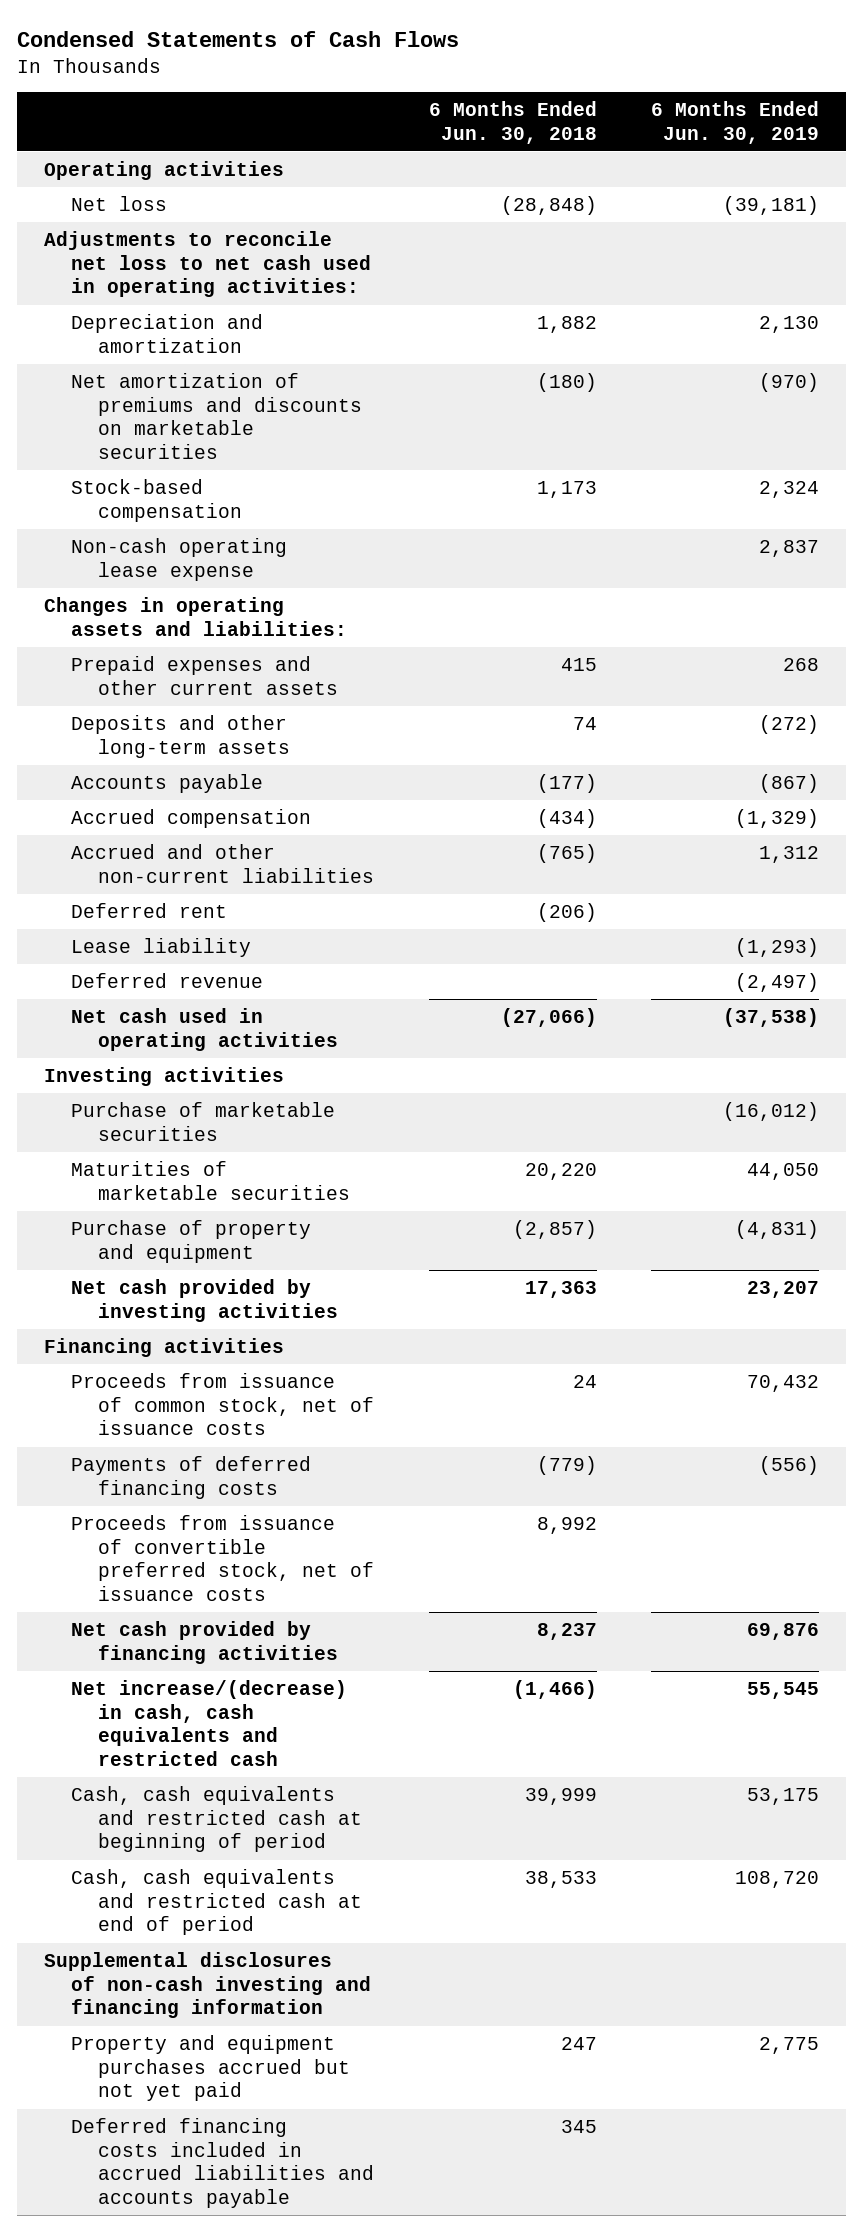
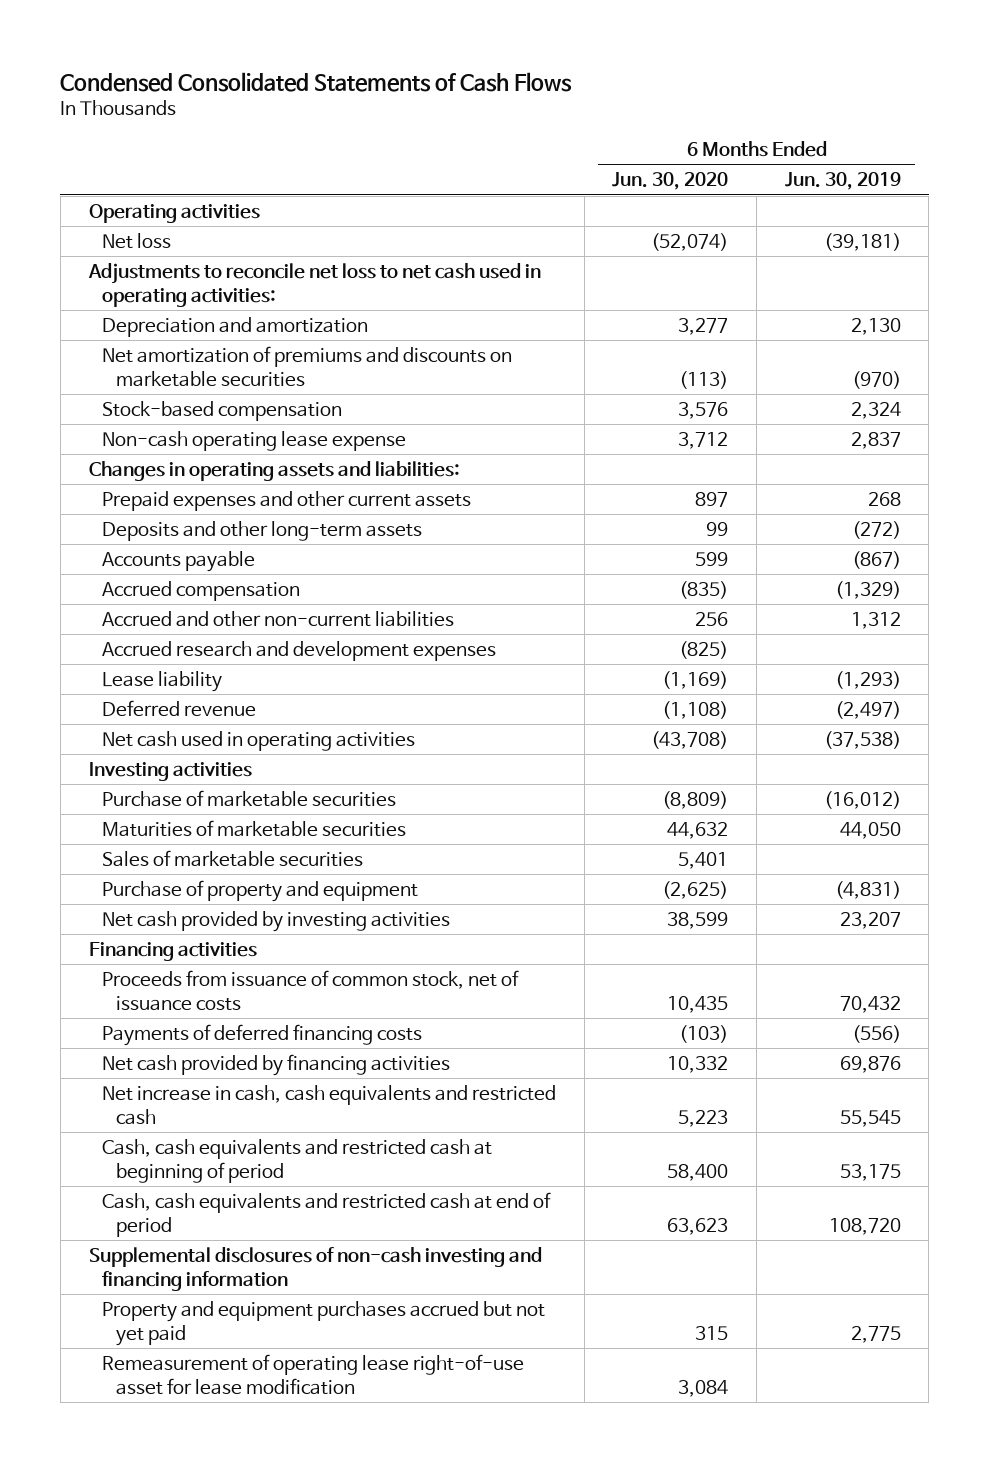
- Condensed Statements of Cash Flows
+ Condensed Consolidated Statements of Cash Flows
- | 6 Months Ended Jun. 30, 2018 | 6 Months Ended Jun. 30, 2019
+ | 6 Months Ended Jun. 30, 2020 | 6 Months Ended Jun. 30, 2019
- Deferred rent | (206) |
+ Accrued research and development expenses | (825) |
+ Sales of marketable securities | 5,401 |
- Proceeds from issuance of convertible preferred stock, net of issuance costs | 8,992 |
- Net increase/(decrease) in cash, cash equivalents and restricted cash | (1,466) | 55,545
+ Net increase in cash, cash equivalents and restricted cash | 5,223 | 55,545
- Deferred financing costs included in accrued liabilities and accounts payable | 345 |
+ Remeasurement of operating lease right-of-use asset for lease modification | 3,084 |

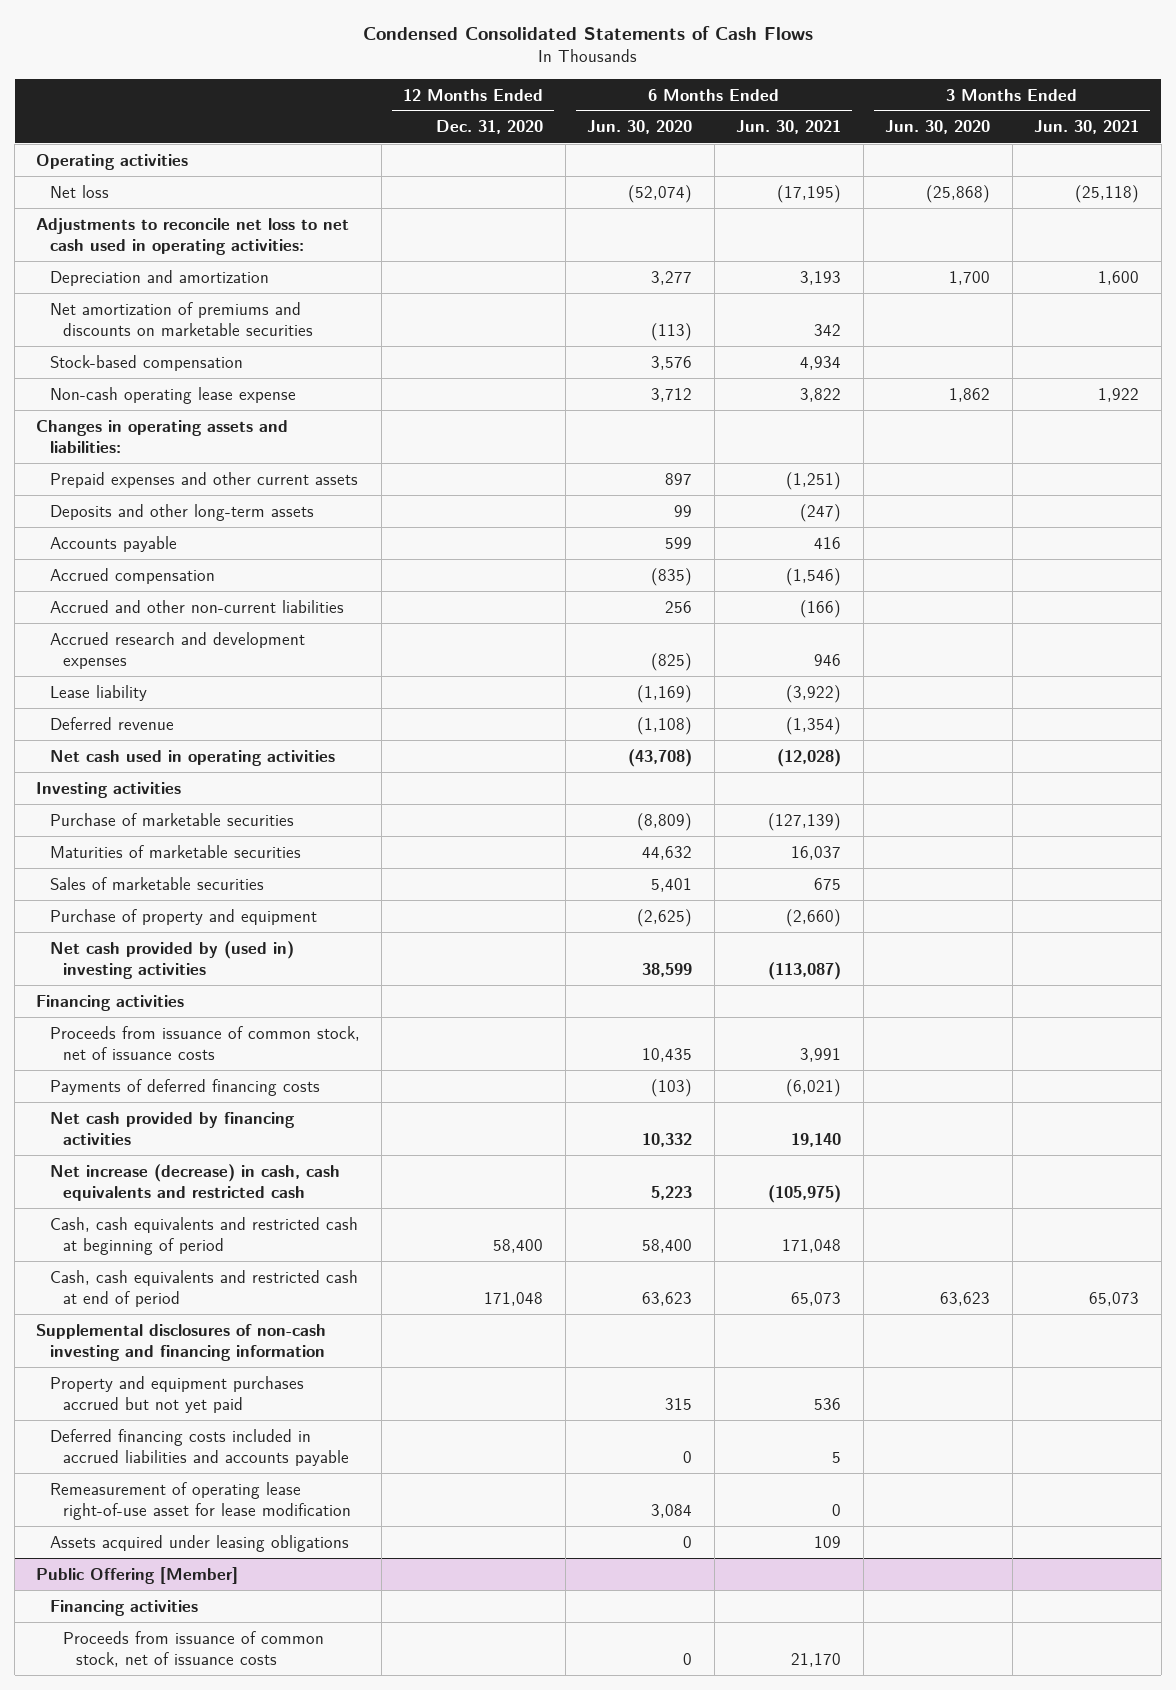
- | 6 Months Ended Jun. 30, 2020 | 6 Months Ended Jun. 30, 2019
+ | 12 Months Ended Dec. 31, 2020 | 6 Months Ended Jun. 30, 2020 | 6 Months Ended Jun. 30, 2021 | 3 Months Ended Jun. 30, 2020 | 3 Months Ended Jun. 30, 2021
- Net cash provided by investing activities | 38,599 | 23,207
+ Net cash provided by (used in) investing activities | | 38,599 | (113,087) | |
- Net increase in cash, cash equivalents and restricted cash | 5,223 | 55,545
+ Net increase (decrease) in cash, cash equivalents and restricted cash | | 5,223 | (105,975) | |
+ Deferred financing costs included in accrued liabilities and accounts payable | | 0 | 5 | |
+ Assets acquired under leasing obligations | | 0 | 109 | |
+ Public Offering [Member]
+ Financing activities
+ Proceeds from issuance of common stock, net of issuance costs | | 0 | 21,170 | |

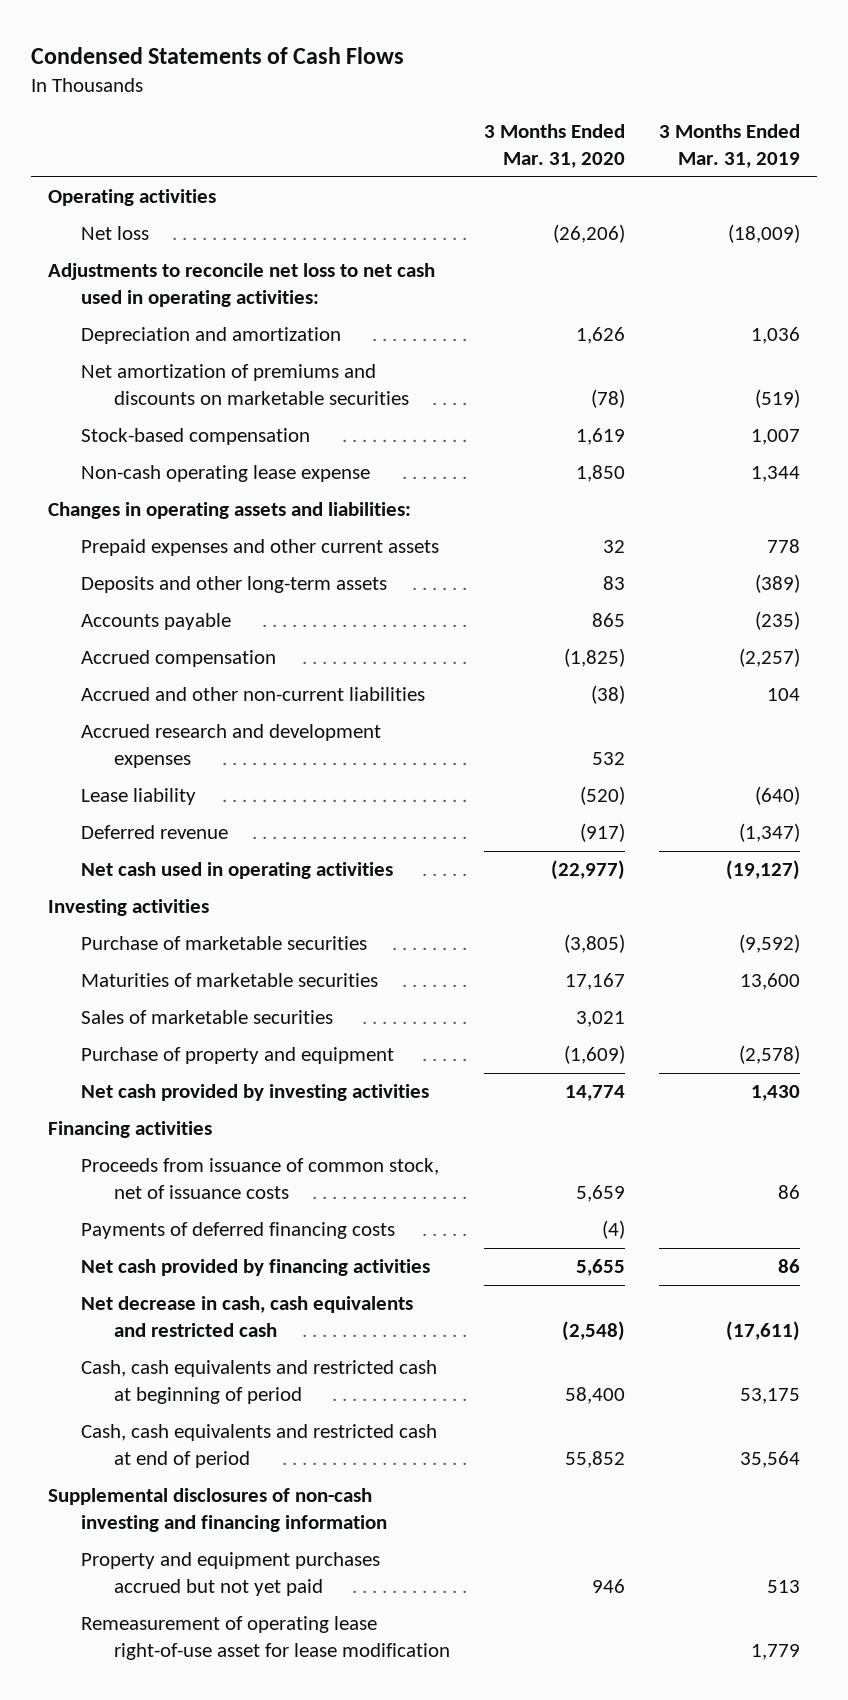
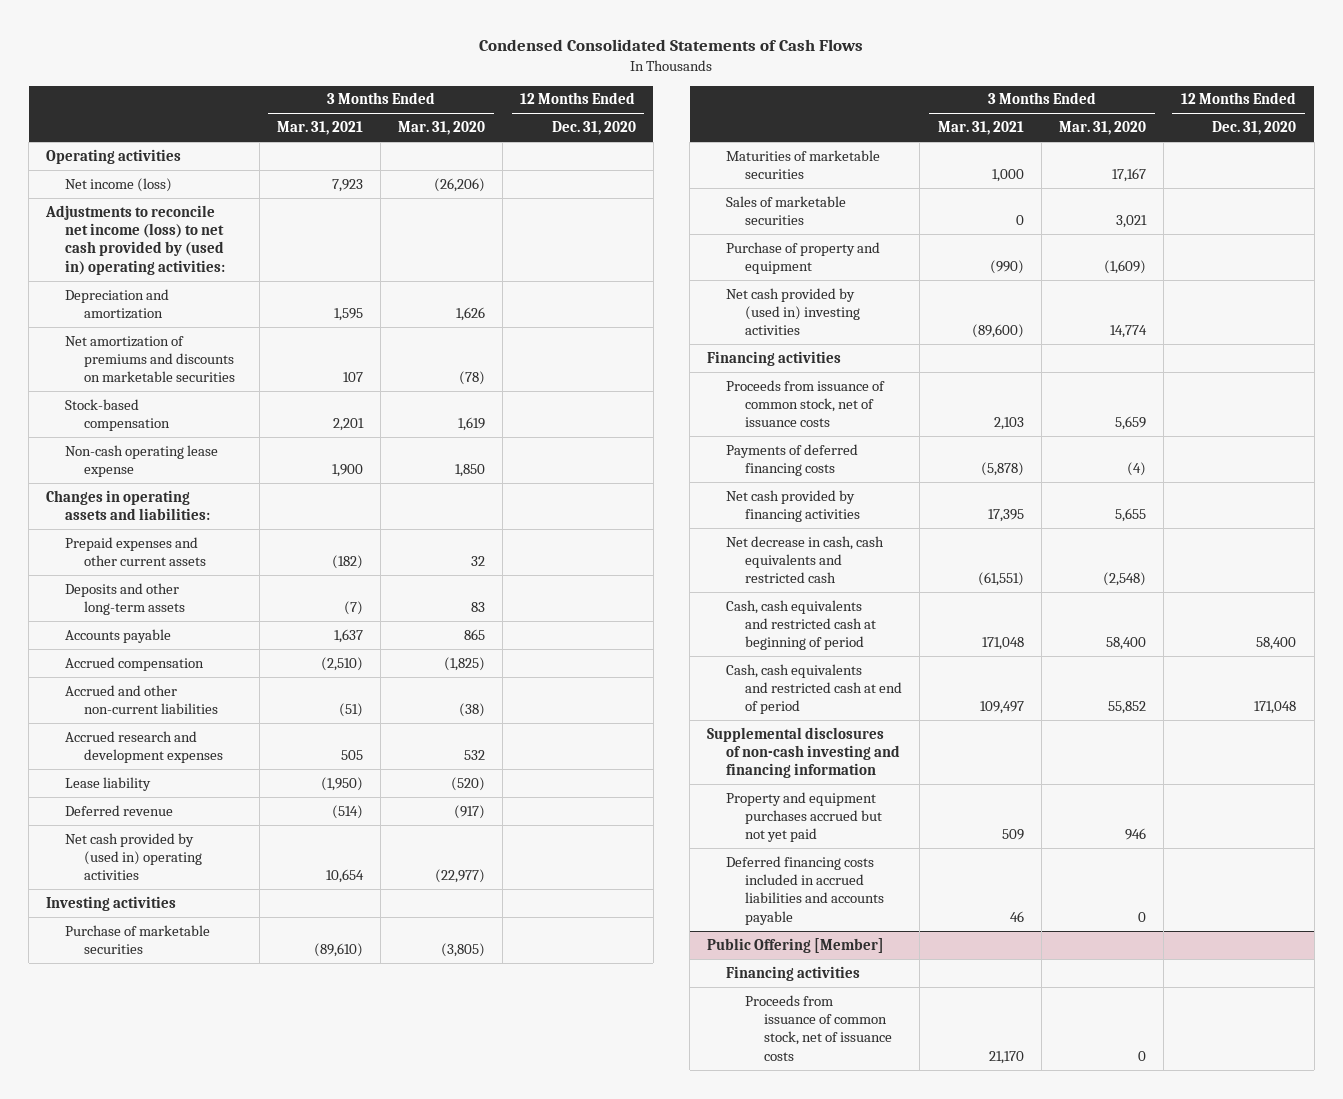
- Condensed Statements of Cash Flows
+ Condensed Consolidated Statements of Cash Flows
- | 3 Months Ended Mar. 31, 2020 | 3 Months Ended Mar. 31, 2019
+ | 3 Months Ended Mar. 31, 2021 | 3 Months Ended Mar. 31, 2020 | 12 Months Ended Dec. 31, 2020
- Net loss | (26,206) | (18,009)
- Adjustments to reconcile net loss to net cash used in operating activities:
+ Net income (loss) | 7,923 | (26,206) |
+ Adjustments to reconcile net income (loss) to net cash provided by (used in) operating activities:
- Net cash used in operating activities | (22,977) | (19,127)
+ Net cash provided by (used in) operating activities | 10,654 | (22,977) |
- Net cash provided by investing activities | 14,774 | 1,430
+ Net cash provided by (used in) investing activities | (89,600) | 14,774 |
- Remeasurement of operating lease right-of-use asset for lease modification | | 1,779
+ Deferred financing costs included in accrued liabilities and accounts payable | 46 | 0 |
+ Public Offering [Member]
+ Financing activities
+ Proceeds from issuance of common stock, net of issuance costs | 21,170 | 0 |

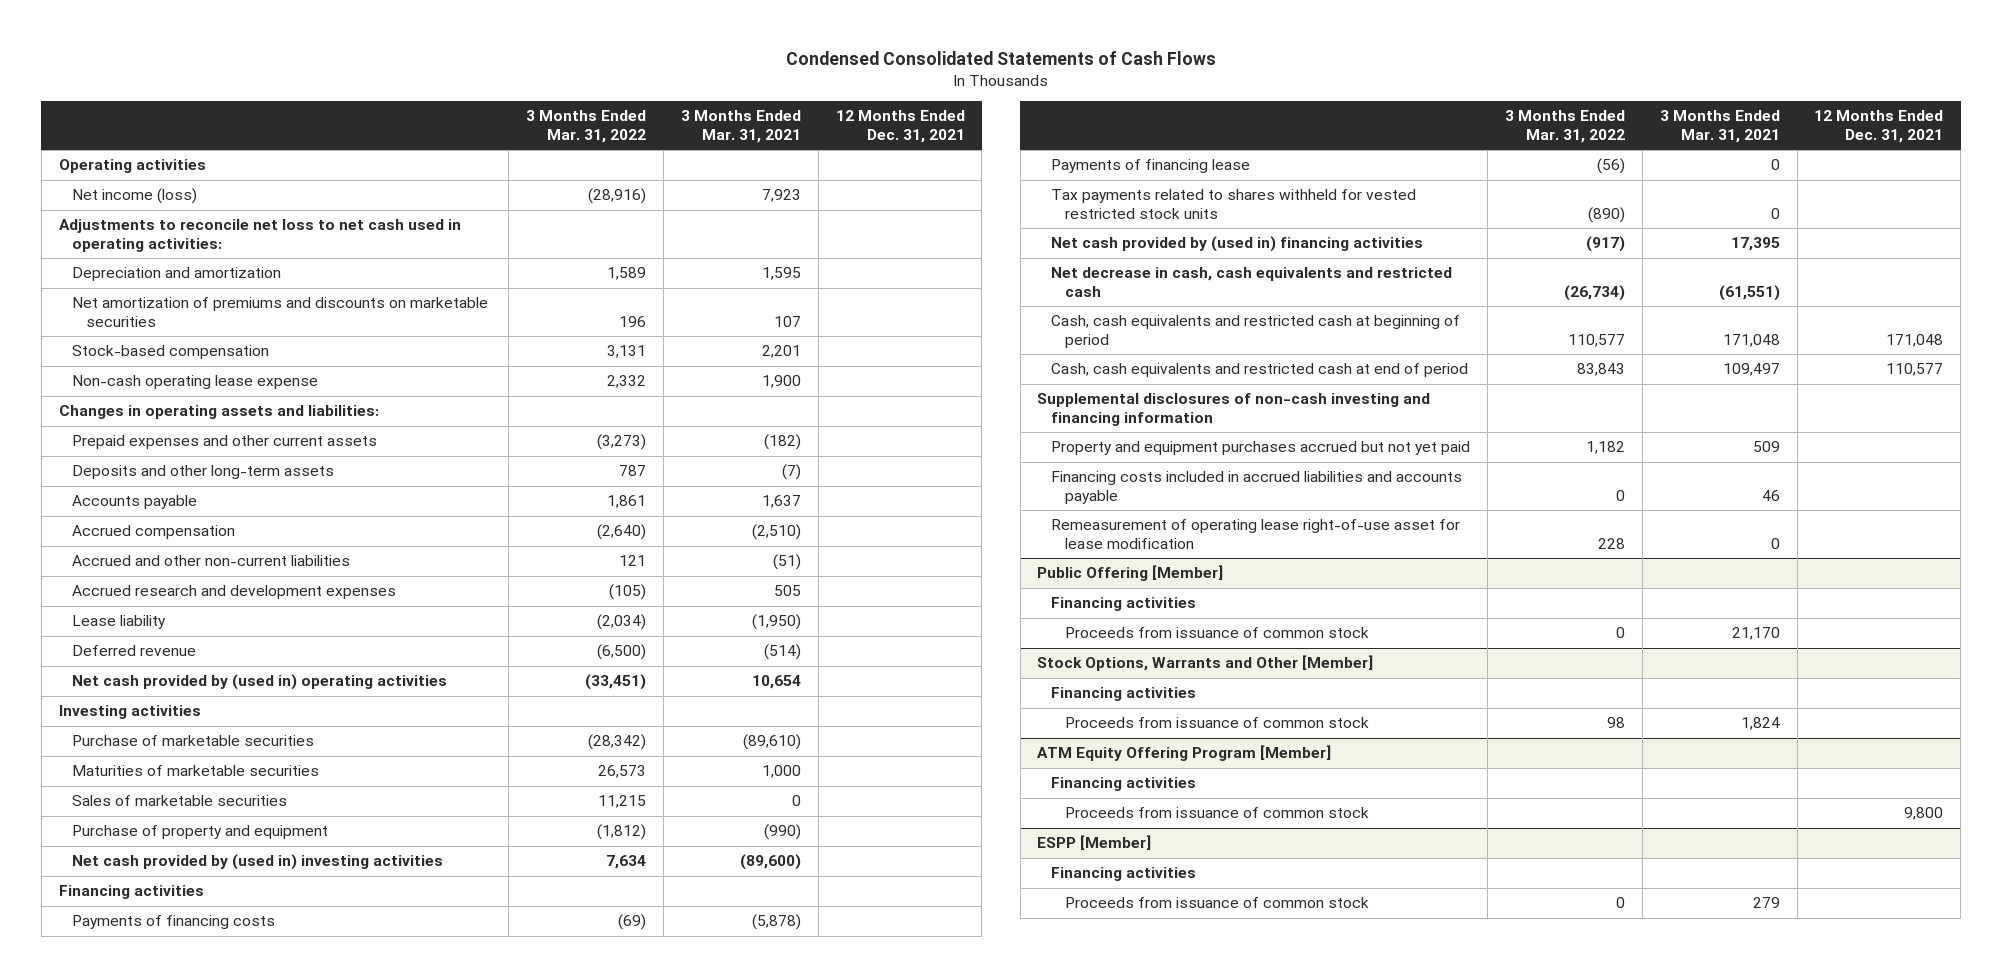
- | 3 Months Ended Mar. 31, 2021 | 3 Months Ended Mar. 31, 2020 | 12 Months Ended Dec. 31, 2020
+ | 3 Months Ended Mar. 31, 2022 | 3 Months Ended Mar. 31, 2021 | 12 Months Ended Dec. 31, 2021
- Adjustments to reconcile net income (loss) to net cash provided by (used in) operating activities:
+ Adjustments to reconcile net loss to net cash used in operating activities:
- Proceeds from issuance of common stock, net of issuance costs | 2,103 | 5,659 |
- Payments of deferred financing costs | (5,878) | (4) |
- Net cash provided by financing activities | 17,395 | 5,655 |
+ Payments of financing costs | (69) | (5,878) |
+ Payments of financing lease | (56) | 0 |
+ Tax payments related to shares withheld for vested restricted stock units | (890) | 0 |
+ Net cash provided by (used in) financing activities | (917) | 17,395 |
- Deferred financing costs included in accrued liabilities and accounts payable | 46 | 0 |
+ Financing costs included in accrued liabilities and accounts payable | 0 | 46 |
+ Remeasurement of operating lease right-of-use asset for lease modification | 228 | 0 |
@ Public Offering [Member]
- Proceeds from issuance of common stock, net of issuance costs | 21,170 | 0 |
+ Proceeds from issuance of common stock | 0 | 21,170 |
+ Stock Options, Warrants and Other [Member]
+ Financing activities
+ Proceeds from issuance of common stock | 98 | 1,824 |
+ ATM Equity Offering Program [Member]
+ Financing activities
+ Proceeds from issuance of common stock | | | 9,800
+ ESPP [Member]
+ Financing activities
+ Proceeds from issuance of common stock | 0 | 279 |

